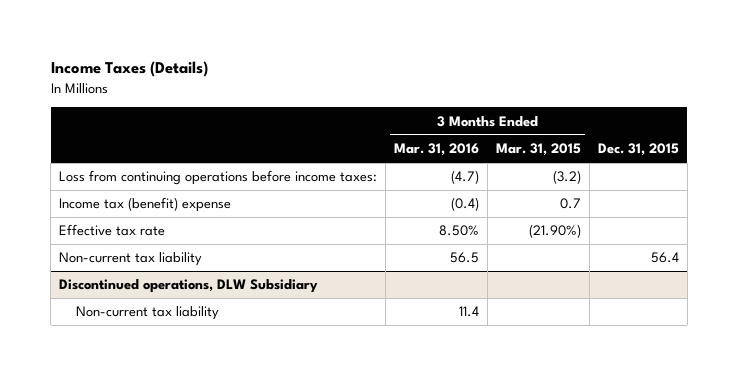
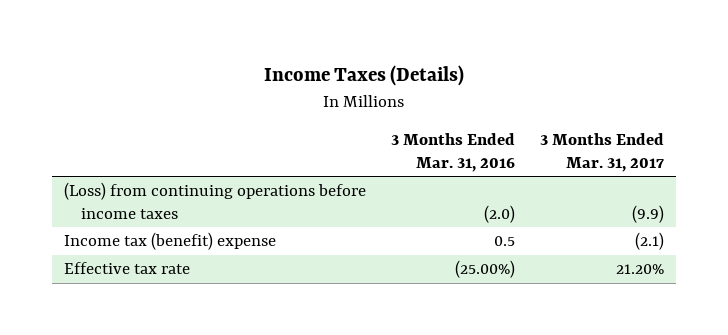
- | 3 Months Ended Mar. 31, 2016 | 3 Months Ended Mar. 31, 2015 | Dec. 31, 2015
+ | 3 Months Ended Mar. 31, 2016 | 3 Months Ended Mar. 31, 2017
- Loss from continuing operations before income taxes: | (4.7) | (3.2) |
- Income tax (benefit) expense | (0.4) | 0.7 |
- Effective tax rate | 8.50% | (21.90%) |
- Non-current tax liability | 56.5 | | 56.4
- Discontinued operations, DLW Subsidiary
- Non-current tax liability | 11.4 | |
+ (Loss) from continuing operations before income taxes | (2.0) | (9.9)
+ Income tax (benefit) expense | 0.5 | (2.1)
+ Effective tax rate | (25.00%) | 21.20%

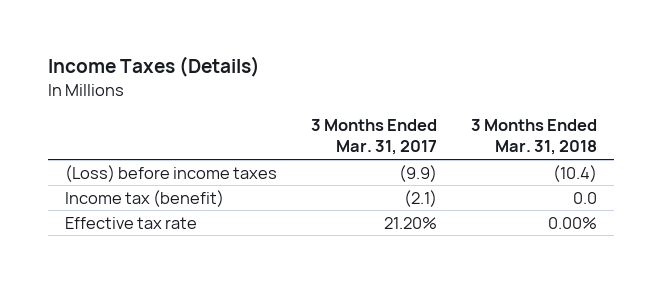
- | 3 Months Ended Mar. 31, 2016 | 3 Months Ended Mar. 31, 2017
+ | 3 Months Ended Mar. 31, 2017 | 3 Months Ended Mar. 31, 2018
- (Loss) from continuing operations before income taxes | (2.0) | (9.9)
- Income tax (benefit) expense | 0.5 | (2.1)
+ (Loss) before income taxes | (9.9) | (10.4)
+ Income tax (benefit) | (2.1) | 0.0

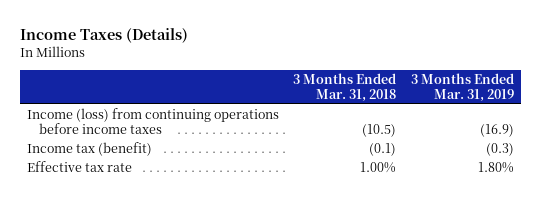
- | 3 Months Ended Mar. 31, 2017 | 3 Months Ended Mar. 31, 2018
+ | 3 Months Ended Mar. 31, 2018 | 3 Months Ended Mar. 31, 2019
- (Loss) before income taxes | (9.9) | (10.4)
- Income tax (benefit) | (2.1) | 0.0
- Effective tax rate | 21.20% | 0.00%
+ Income (loss) from continuing operations before income taxes | (10.5) | (16.9)
+ Income tax (benefit) | (0.1) | (0.3)
+ Effective tax rate | 1.00% | 1.80%

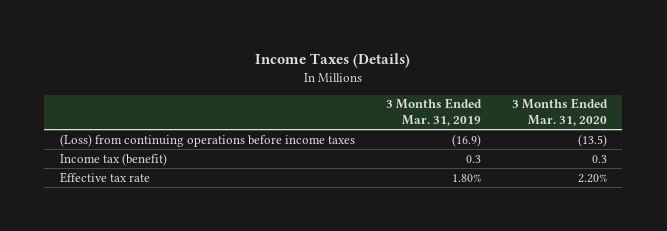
- | 3 Months Ended Mar. 31, 2018 | 3 Months Ended Mar. 31, 2019
+ | 3 Months Ended Mar. 31, 2019 | 3 Months Ended Mar. 31, 2020
- Income (loss) from continuing operations before income taxes | (10.5) | (16.9)
- Income tax (benefit) | (0.1) | (0.3)
+ (Loss) from continuing operations before income taxes | (16.9) | (13.5)
+ Income tax (benefit) | 0.3 | 0.3

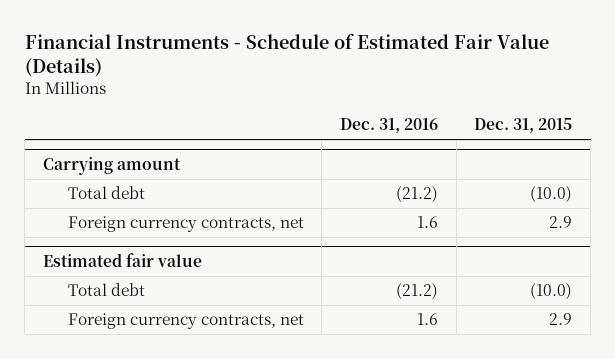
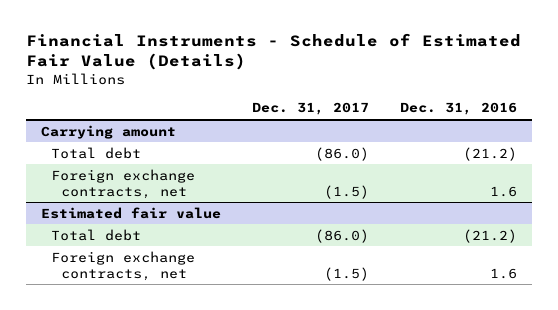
- | Dec. 31, 2016 | Dec. 31, 2015
+ | Dec. 31, 2017 | Dec. 31, 2016
@ Carrying amount
- Foreign currency contracts, net | 1.6 | 2.9
+ Foreign exchange contracts, net | (1.5) | 1.6
@ Estimated fair value
- Foreign currency contracts, net | 1.6 | 2.9
+ Foreign exchange contracts, net | (1.5) | 1.6

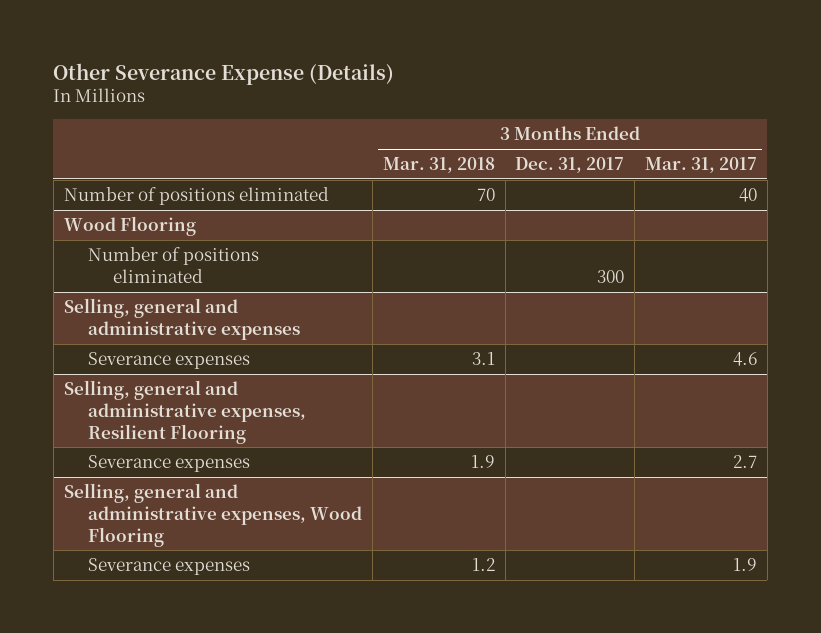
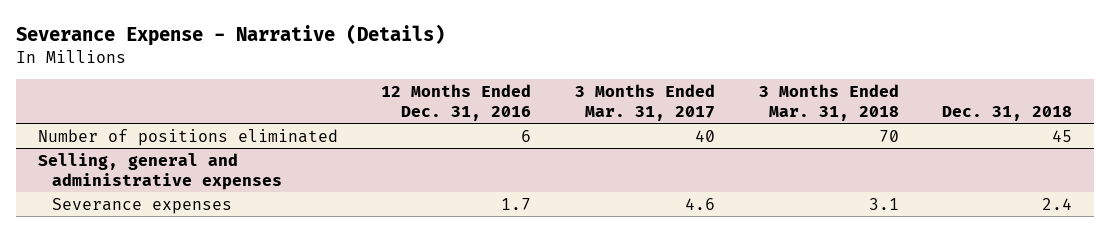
- Other Severance Expense (Details)
+ Severance Expense - Narrative (Details)
- | 3 Months Ended Mar. 31, 2018 | 3 Months Ended Dec. 31, 2017 | 3 Months Ended Mar. 31, 2017
+ | 12 Months Ended Dec. 31, 2016 | 3 Months Ended Mar. 31, 2017 | 3 Months Ended Mar. 31, 2018 | Dec. 31, 2018
- Wood Flooring
- Number of positions eliminated | | 300 |
- Selling, general and administrative expenses, Resilient Flooring
- Severance expenses | 1.9 | | 2.7
- Selling, general and administrative expenses, Wood Flooring
- Severance expenses | 1.2 | | 1.9

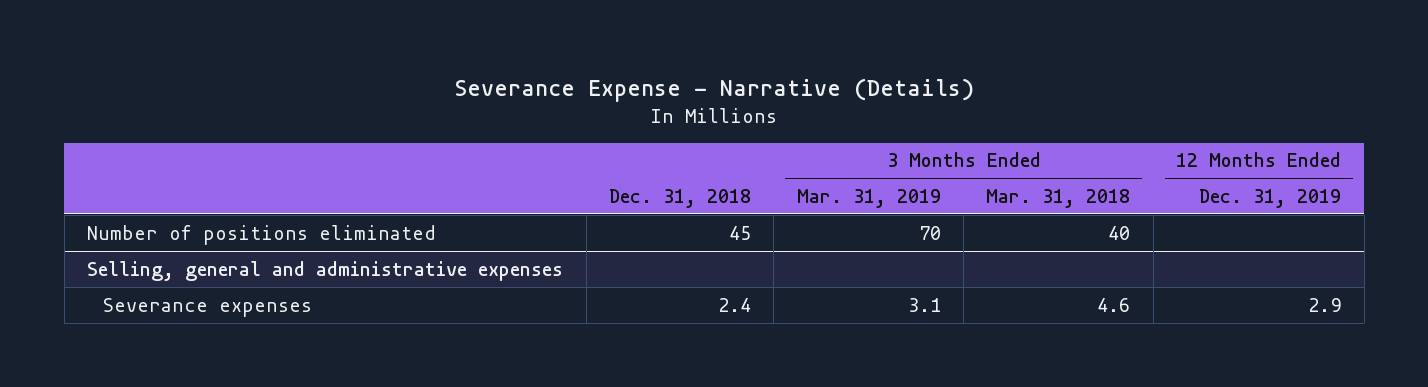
- | 12 Months Ended Dec. 31, 2016 | 3 Months Ended Mar. 31, 2017 | 3 Months Ended Mar. 31, 2018 | Dec. 31, 2018
+ | Dec. 31, 2018 | 3 Months Ended Mar. 31, 2019 | 3 Months Ended Mar. 31, 2018 | 12 Months Ended Dec. 31, 2019
- Number of positions eliminated | 6 | 40 | 70 | 45
+ Number of positions eliminated | 45 | 70 | 40 |
@ Selling, general and administrative expenses
- Severance expenses | 1.7 | 4.6 | 3.1 | 2.4
+ Severance expenses | 2.4 | 3.1 | 4.6 | 2.9

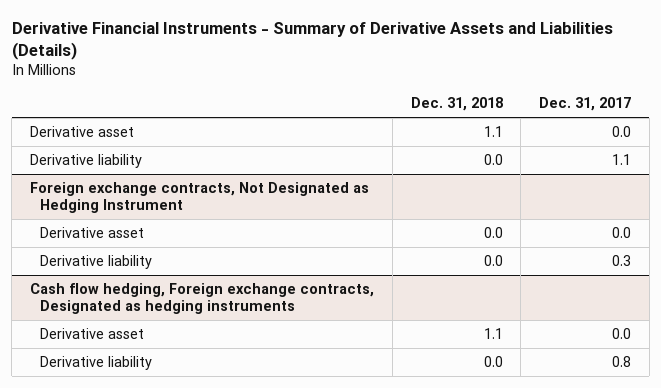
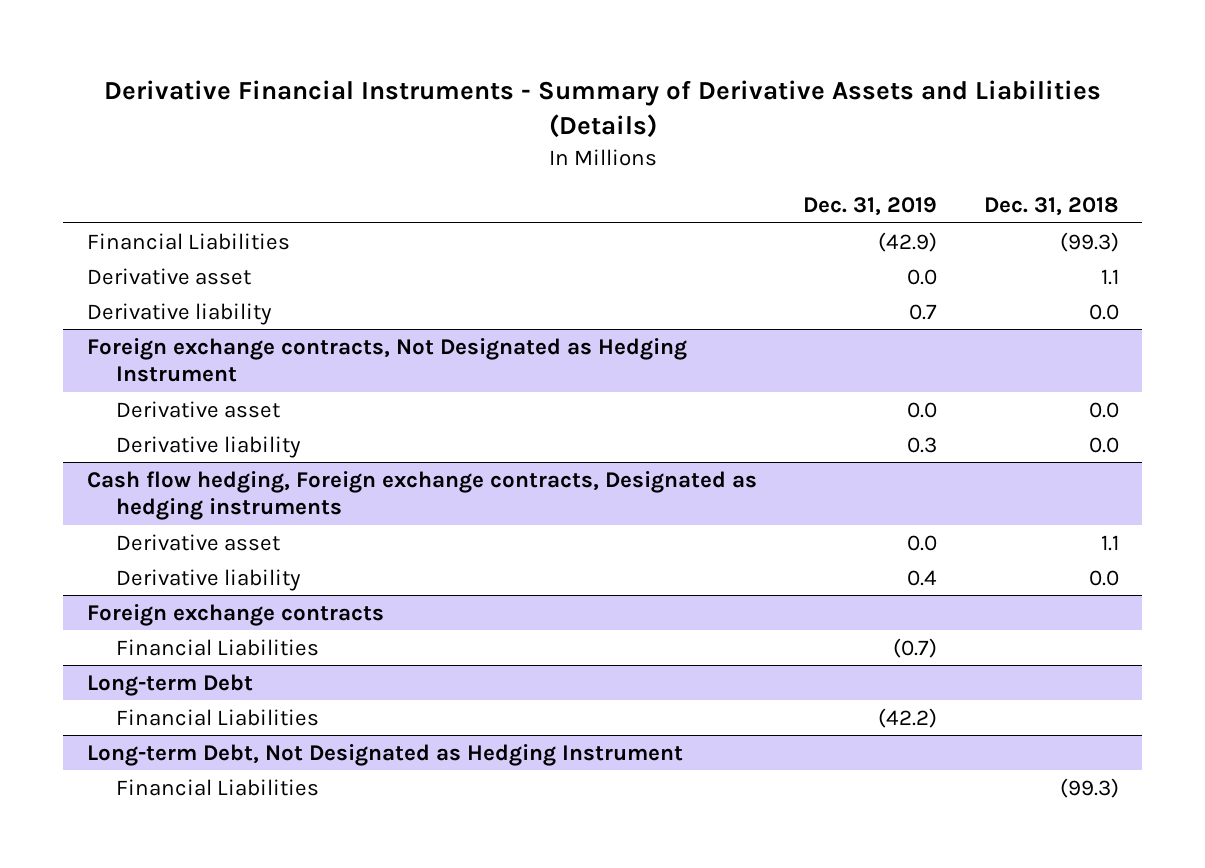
- | Dec. 31, 2018 | Dec. 31, 2017
+ | Dec. 31, 2019 | Dec. 31, 2018
+ Financial Liabilities | (42.9) | (99.3)
+ Foreign exchange contracts
+ Financial Liabilities | (0.7) |
+ Long-term Debt
+ Financial Liabilities | (42.2) |
+ Long-term Debt, Not Designated as Hedging Instrument
+ Financial Liabilities | | (99.3)

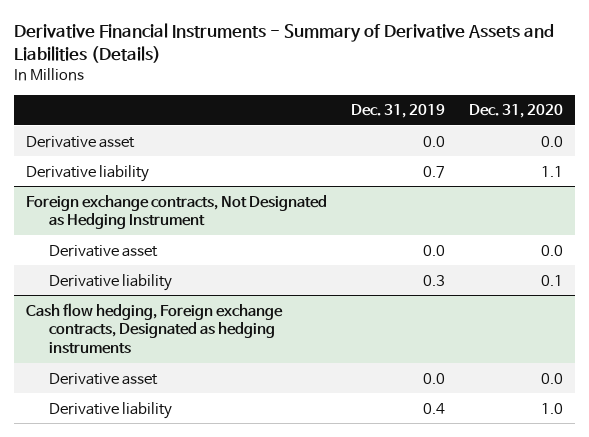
- | Dec. 31, 2019 | Dec. 31, 2018
+ | Dec. 31, 2019 | Dec. 31, 2020
- Financial Liabilities | (42.9) | (99.3)
- Foreign exchange contracts
- Financial Liabilities | (0.7) |
- Long-term Debt
- Financial Liabilities | (42.2) |
- Long-term Debt, Not Designated as Hedging Instrument
- Financial Liabilities | | (99.3)

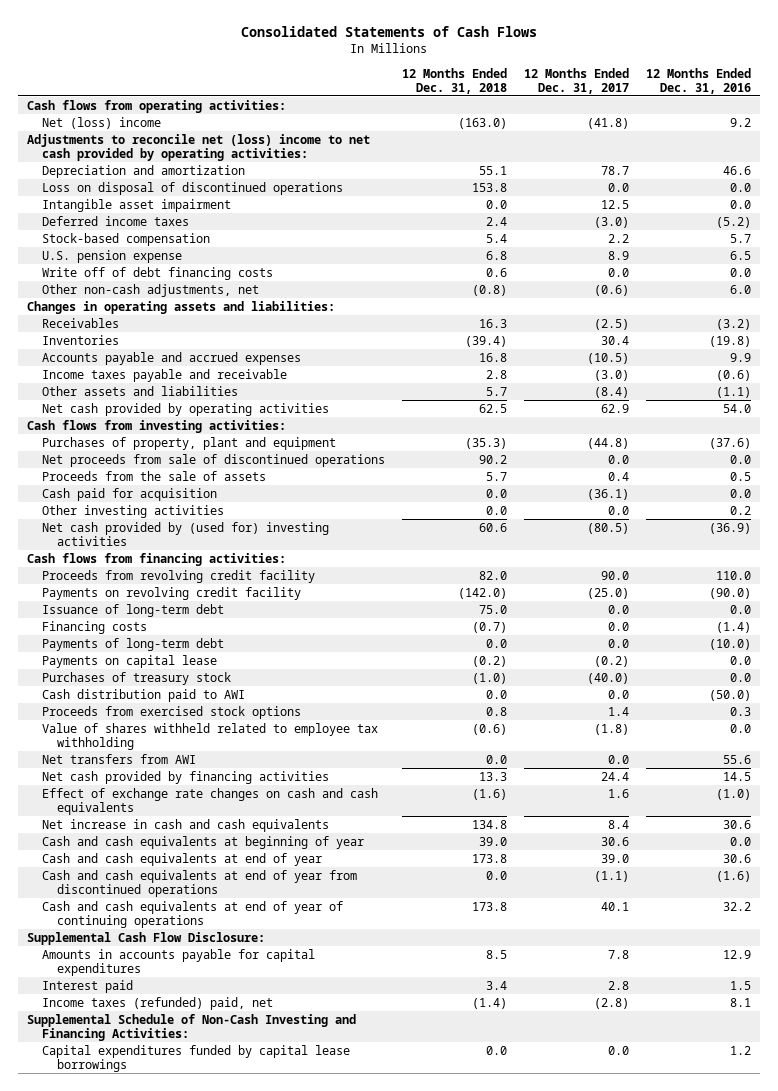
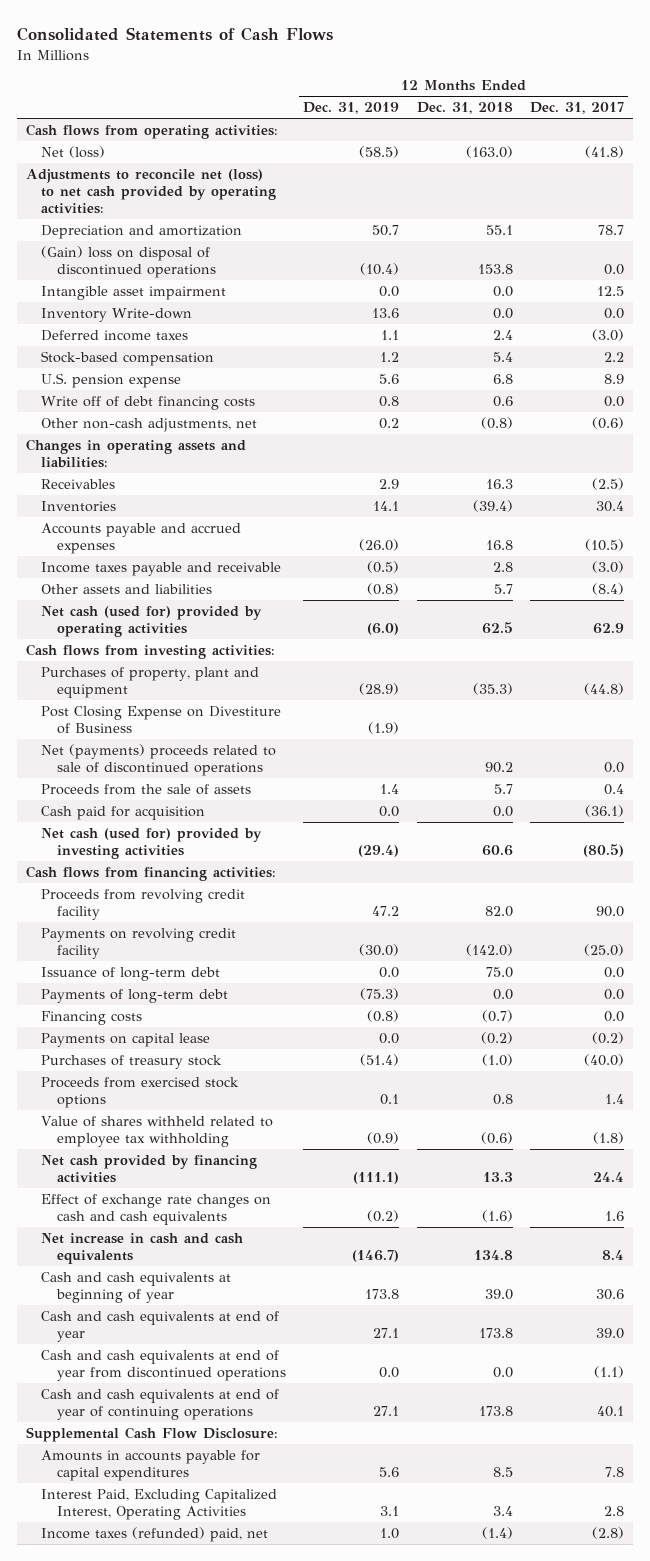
- | 12 Months Ended Dec. 31, 2018 | 12 Months Ended Dec. 31, 2017 | 12 Months Ended Dec. 31, 2016
+ | 12 Months Ended Dec. 31, 2019 | 12 Months Ended Dec. 31, 2018 | 12 Months Ended Dec. 31, 2017
- Net (loss) income | (163.0) | (41.8) | 9.2
- Adjustments to reconcile net (loss) income to net cash provided by operating activities:
+ Net (loss) | (58.5) | (163.0) | (41.8)
+ Adjustments to reconcile net (loss) to net cash provided by operating activities:
- Loss on disposal of discontinued operations | 153.8 | 0.0 | 0.0
+ (Gain) loss on disposal of discontinued operations | (10.4) | 153.8 | 0.0
+ Inventory Write-down | 13.6 | 0.0 | 0.0
- Net cash provided by operating activities | 62.5 | 62.9 | 54.0
+ Net cash (used for) provided by operating activities | (6.0) | 62.5 | 62.9
- Net proceeds from sale of discontinued operations | 90.2 | 0.0 | 0.0
+ Post Closing Expense on Divestiture of Business | (1.9) | |
+ Net (payments) proceeds related to sale of discontinued operations | | 90.2 | 0.0
- Other investing activities | 0.0 | 0.0 | 0.2
- Net cash provided by (used for) investing activities | 60.6 | (80.5) | (36.9)
+ Net cash (used for) provided by investing activities | (29.4) | 60.6 | (80.5)
moved down: Financing costs | (0.8) | (0.7) | 0.0
- Cash distribution paid to AWI | 0.0 | 0.0 | (50.0)
- Net transfers from AWI | 0.0 | 0.0 | 55.6
- Interest paid | 3.4 | 2.8 | 1.5
+ Interest Paid, Excluding Capitalized Interest, Operating Activities | 3.1 | 3.4 | 2.8
- Supplemental Schedule of Non-Cash Investing and Financing Activities:
- Capital expenditures funded by capital lease borrowings | 0.0 | 0.0 | 1.2

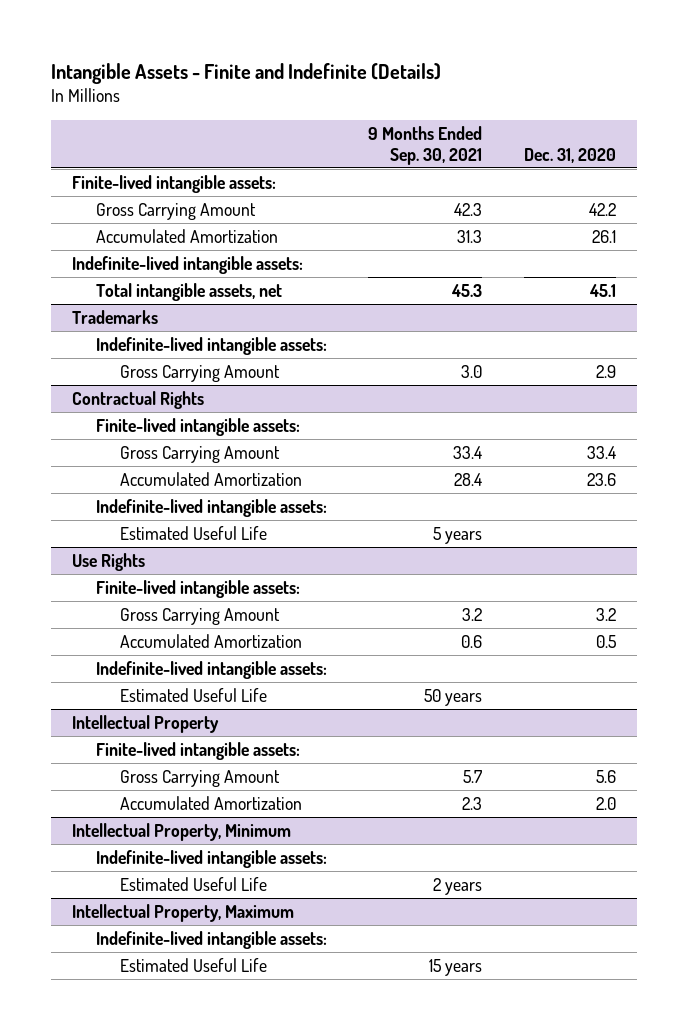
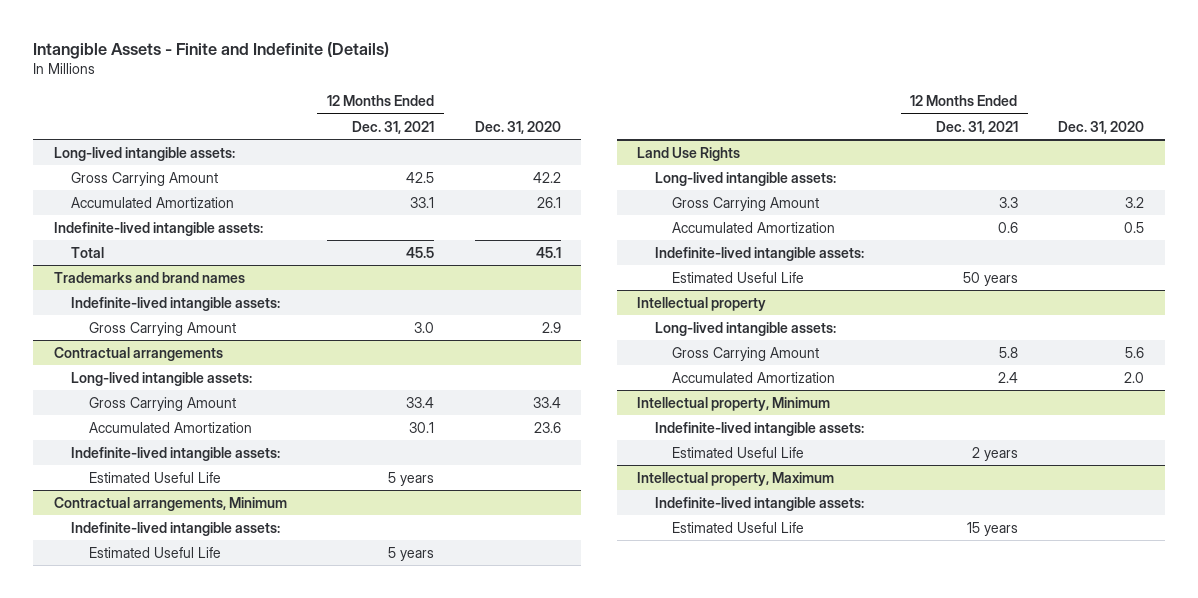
- | 9 Months Ended Sep. 30, 2021 | Dec. 31, 2020
+ | 12 Months Ended Dec. 31, 2021 | Dec. 31, 2020
- Finite-lived intangible assets:
+ Long-lived intangible assets:
- Total intangible assets, net | 45.3 | 45.1
- Trademarks
+ Total | 45.5 | 45.1
+ Trademarks and brand names
- Contractual Rights
- Finite-lived intangible assets:
+ Contractual arrangements
+ Long-lived intangible assets:
- Use Rights
- Finite-lived intangible assets:
+ Contractual arrangements, Minimum
+ Indefinite-lived intangible assets:
+ Estimated Useful Life | 5 years |
+ Land Use Rights
+ Long-lived intangible assets:
- Intellectual Property
- Finite-lived intangible assets:
+ Intellectual property
+ Long-lived intangible assets:
- Intellectual Property, Minimum
+ Intellectual property, Minimum
- Intellectual Property, Maximum
+ Intellectual property, Maximum

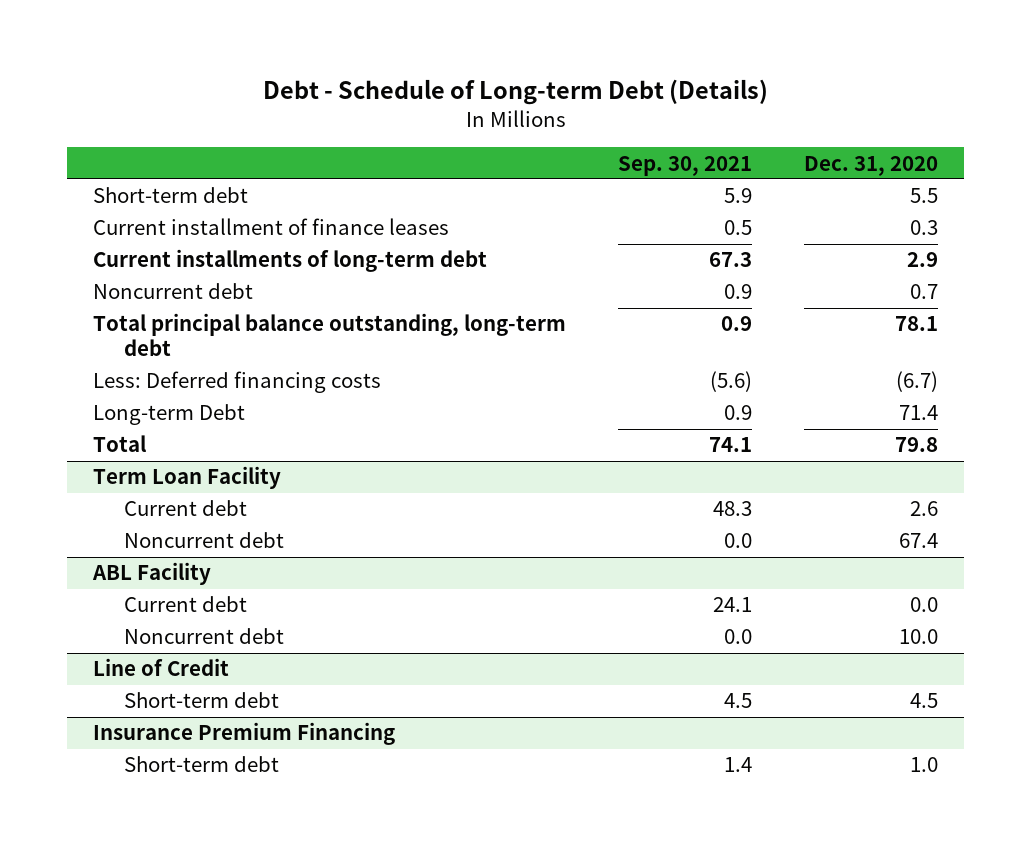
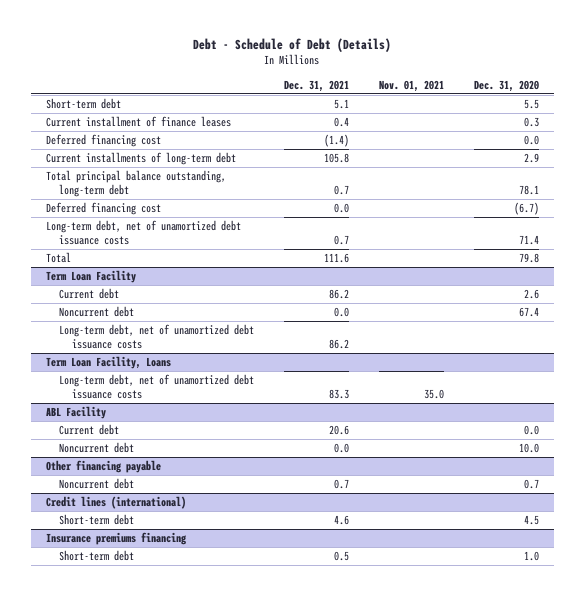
- Debt - Schedule of Long-term Debt (Details)
+ Debt - Schedule of Debt (Details)
- | Sep. 30, 2021 | Dec. 31, 2020
+ | Dec. 31, 2021 | Nov. 01, 2021 | Dec. 31, 2020
+ Deferred financing cost | (1.4) | | 0.0
- Noncurrent debt | 0.9 | 0.7
- Less: Deferred financing costs | (5.6) | (6.7)
- Long-term Debt | 0.9 | 71.4
+ Deferred financing cost | 0.0 | | (6.7)
+ Long-term debt, net of unamortized debt issuance costs | 0.7 | | 71.4
@ Term Loan Facility
+ Long-term debt, net of unamortized debt issuance costs | 86.2 | |
+ Term Loan Facility, Loans
+ Long-term debt, net of unamortized debt issuance costs | 83.3 | 35.0 |
- Line of Credit
+ Other financing payable
+ Noncurrent debt | 0.7 | | 0.7
+ Credit lines (international)
- Insurance Premium Financing
+ Insurance premiums financing

